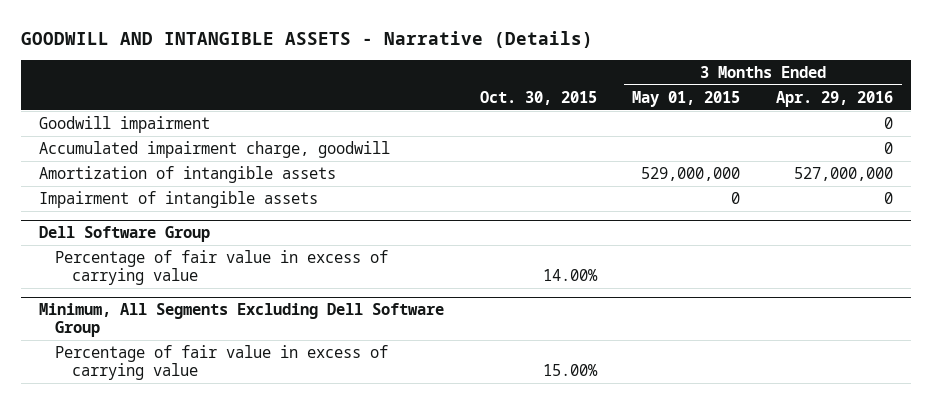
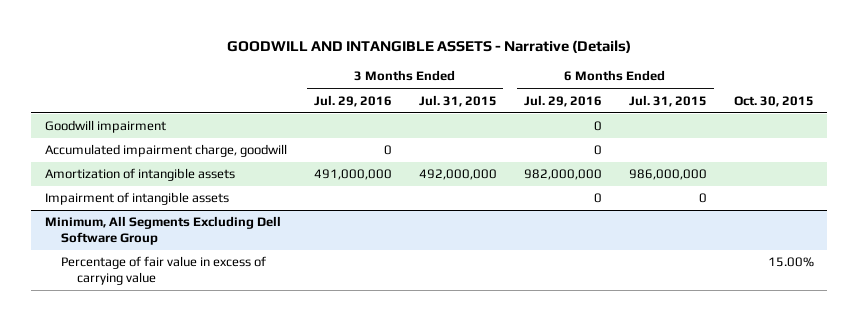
- | Oct. 30, 2015 | 3 Months Ended May 01, 2015 | 3 Months Ended Apr. 29, 2016
+ | 3 Months Ended Jul. 29, 2016 | 3 Months Ended Jul. 31, 2015 | 6 Months Ended Jul. 29, 2016 | 6 Months Ended Jul. 31, 2015 | Oct. 30, 2015
- Dell Software Group
- Percentage of fair value in excess of carrying value | 14.00% | |

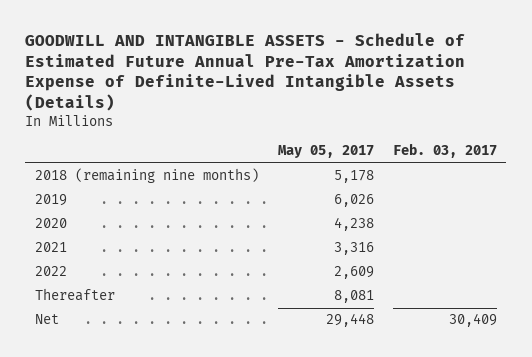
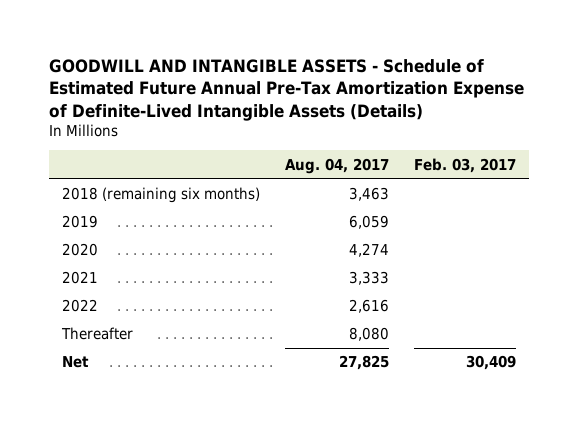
- | May 05, 2017 | Feb. 03, 2017
+ | Aug. 04, 2017 | Feb. 03, 2017
- 2018 (remaining nine months) | 5,178 |
+ 2018 (remaining six months) | 3,463 |

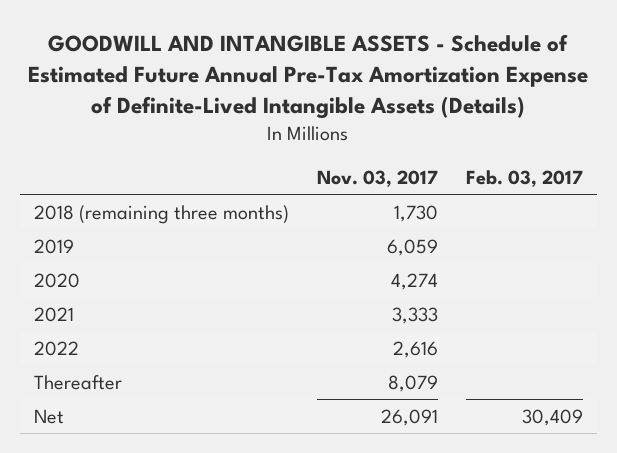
- | Aug. 04, 2017 | Feb. 03, 2017
+ | Nov. 03, 2017 | Feb. 03, 2017
- 2018 (remaining six months) | 3,463 |
+ 2018 (remaining three months) | 1,730 |

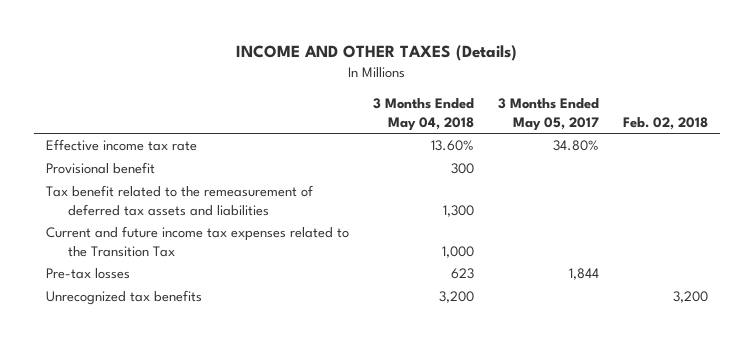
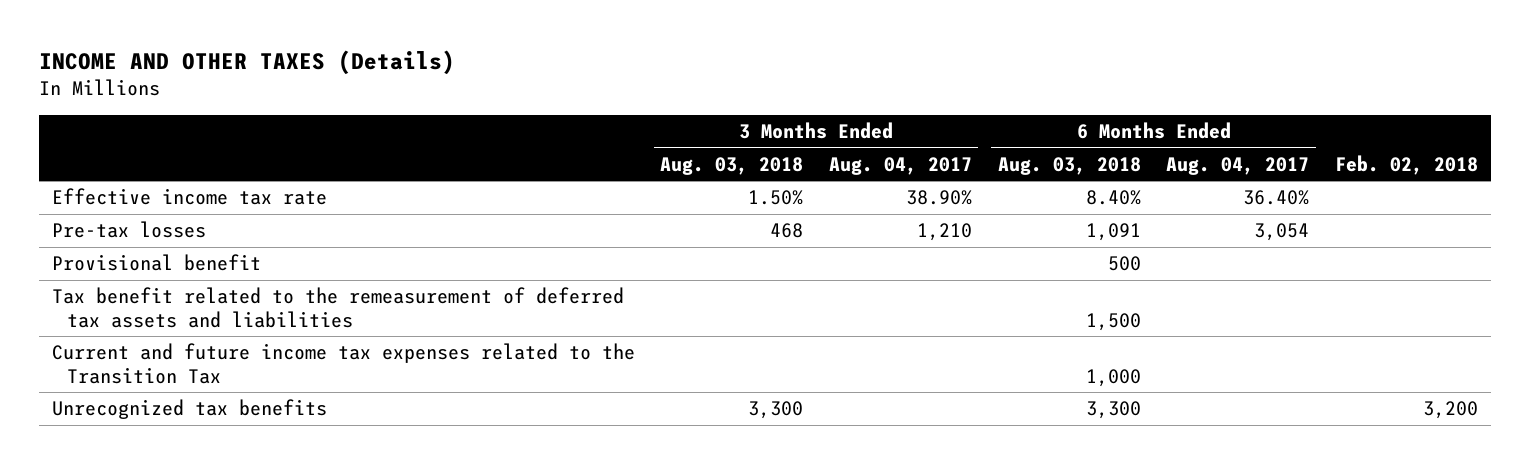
- | 3 Months Ended May 04, 2018 | 3 Months Ended May 05, 2017 | Feb. 02, 2018
+ | 3 Months Ended Aug. 03, 2018 | 3 Months Ended Aug. 04, 2017 | 6 Months Ended Aug. 03, 2018 | 6 Months Ended Aug. 04, 2017 | Feb. 02, 2018
moved up: Pre-tax losses | 468 | 1,210 | 1,091 | 3,054 |

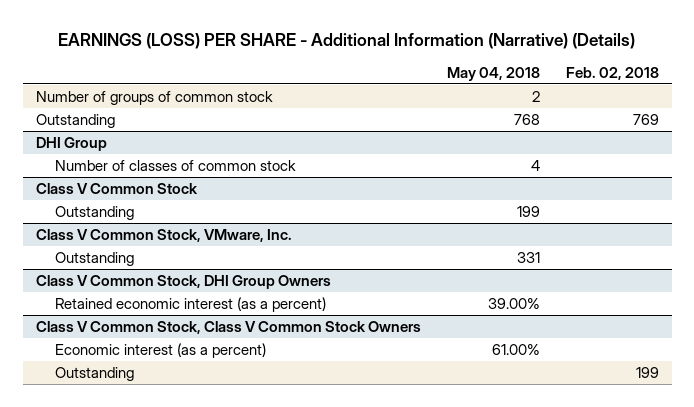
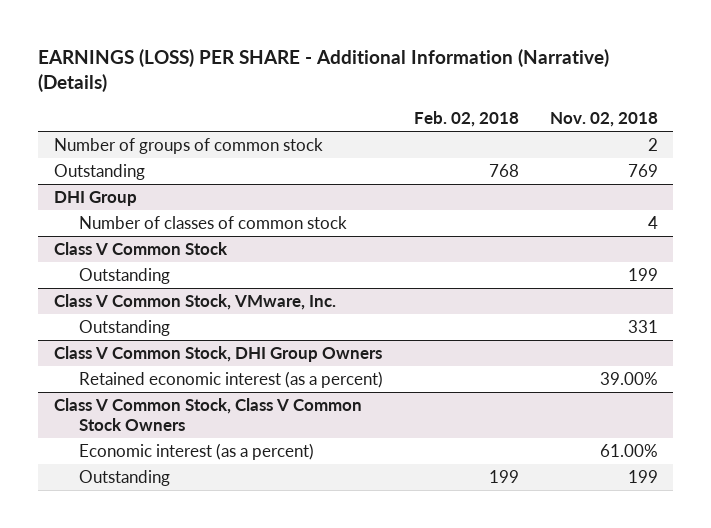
- | May 04, 2018 | Feb. 02, 2018
+ | Feb. 02, 2018 | Nov. 02, 2018
- Outstanding | 768 | 769
+ Outstanding | 768 | 769

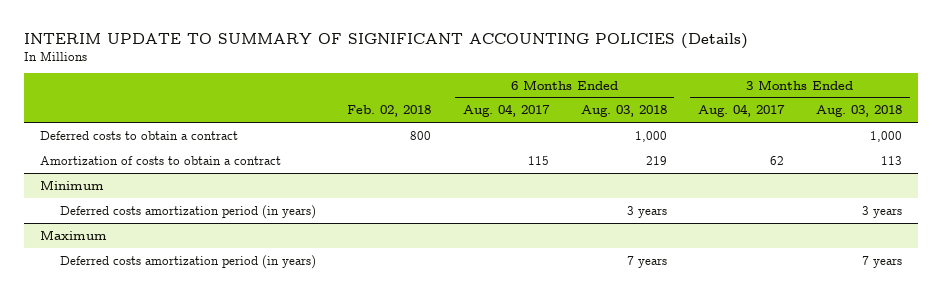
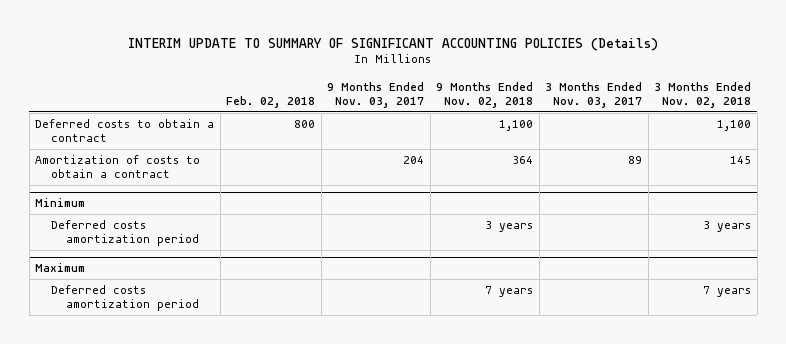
- | Feb. 02, 2018 | 6 Months Ended Aug. 04, 2017 | 6 Months Ended Aug. 03, 2018 | 3 Months Ended Aug. 04, 2017 | 3 Months Ended Aug. 03, 2018
+ | Feb. 02, 2018 | 9 Months Ended Nov. 03, 2017 | 9 Months Ended Nov. 02, 2018 | 3 Months Ended Nov. 03, 2017 | 3 Months Ended Nov. 02, 2018
@ Minimum
- Deferred costs amortization period (in years) | | | 3 years | | 3 years
+ Deferred costs amortization period | | | 3 years | | 3 years
@ Maximum
- Deferred costs amortization period (in years) | | | 7 years | | 7 years
+ Deferred costs amortization period | | | 7 years | | 7 years

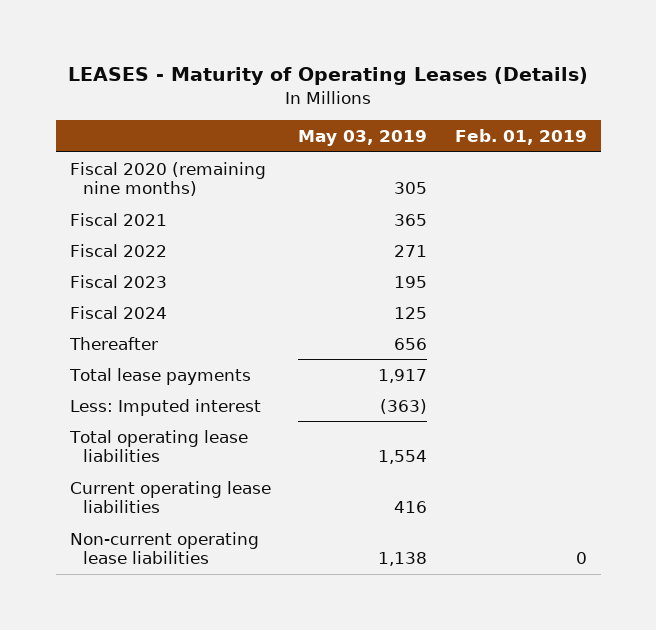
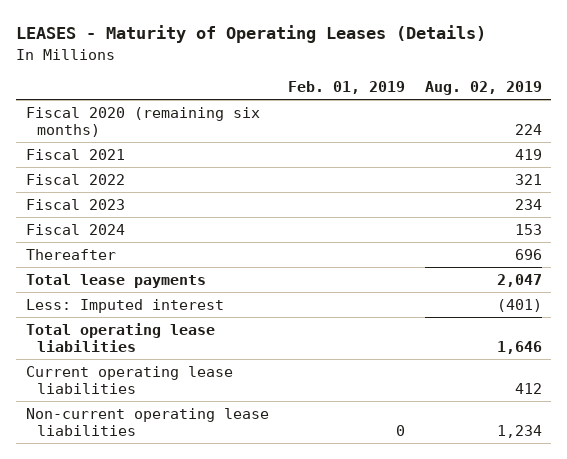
- | May 03, 2019 | Feb. 01, 2019
+ | Feb. 01, 2019 | Aug. 02, 2019
- Fiscal 2020 (remaining nine months) | 305 |
+ Fiscal 2020 (remaining six months) | | 224

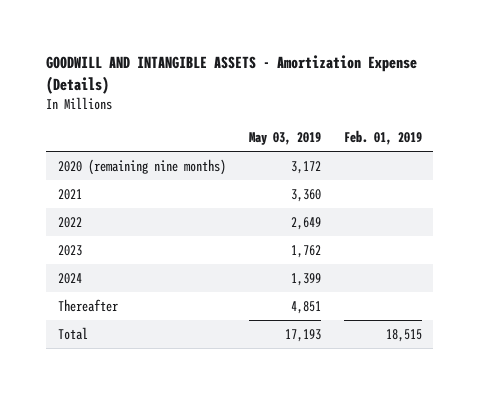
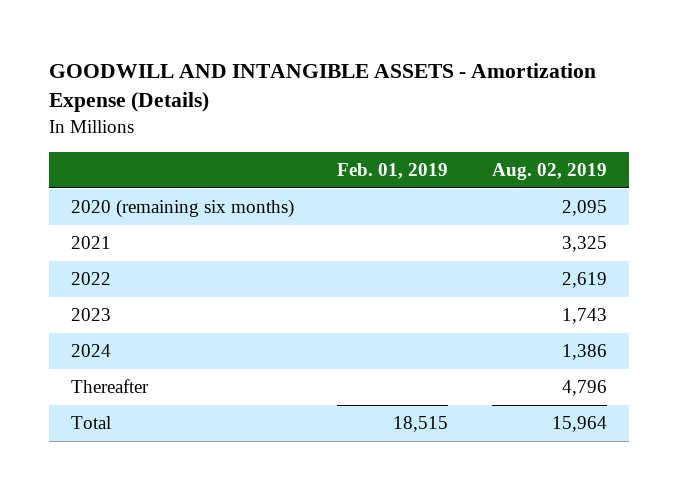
- | May 03, 2019 | Feb. 01, 2019
+ | Feb. 01, 2019 | Aug. 02, 2019
- 2020 (remaining nine months) | 3,172 |
+ 2020 (remaining six months) | | 2,095

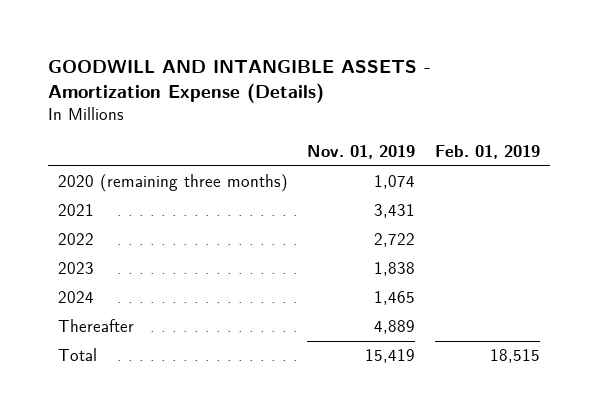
- | Feb. 01, 2019 | Aug. 02, 2019
+ | Nov. 01, 2019 | Feb. 01, 2019
- 2020 (remaining six months) | | 2,095
+ 2020 (remaining three months) | 1,074 |

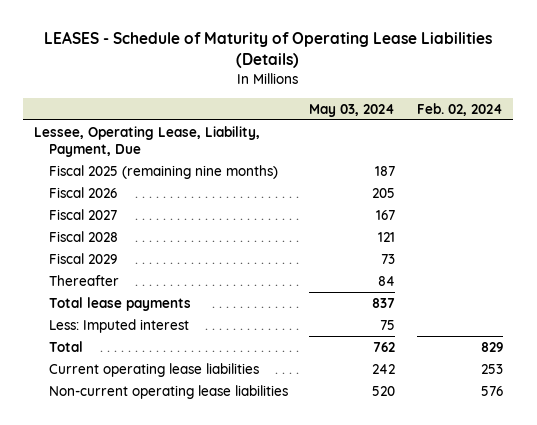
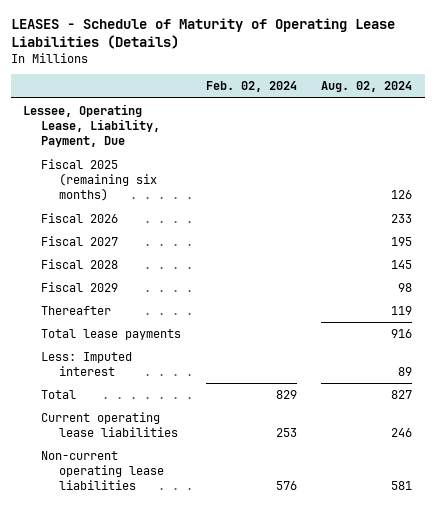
- | May 03, 2024 | Feb. 02, 2024
+ | Feb. 02, 2024 | Aug. 02, 2024
- Fiscal 2025 (remaining nine months) | 187 |
+ Fiscal 2025 (remaining six months) | | 126

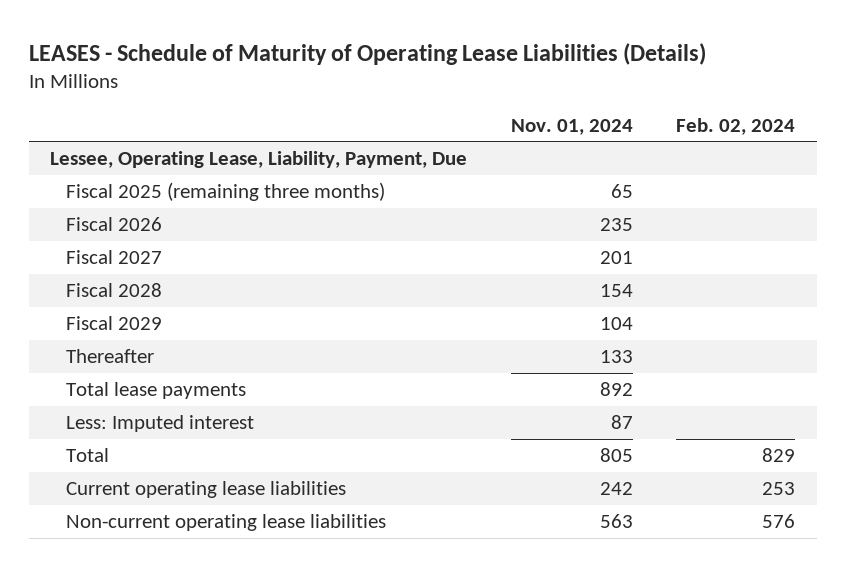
- | Feb. 02, 2024 | Aug. 02, 2024
+ | Nov. 01, 2024 | Feb. 02, 2024
- Fiscal 2025 (remaining six months) | | 126
+ Fiscal 2025 (remaining three months) | 65 |

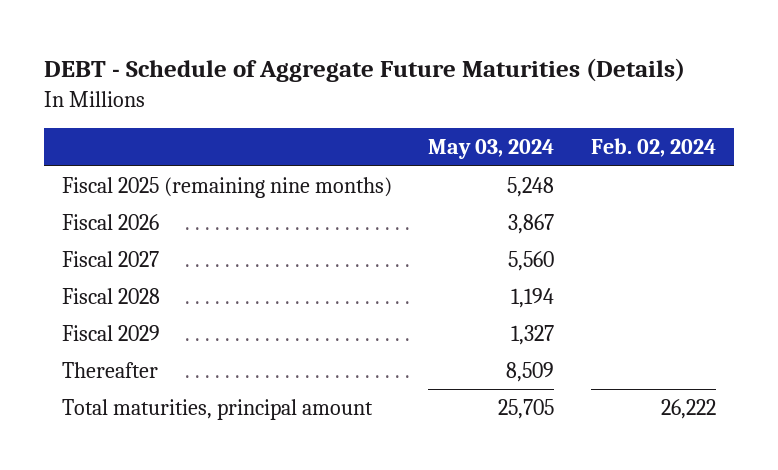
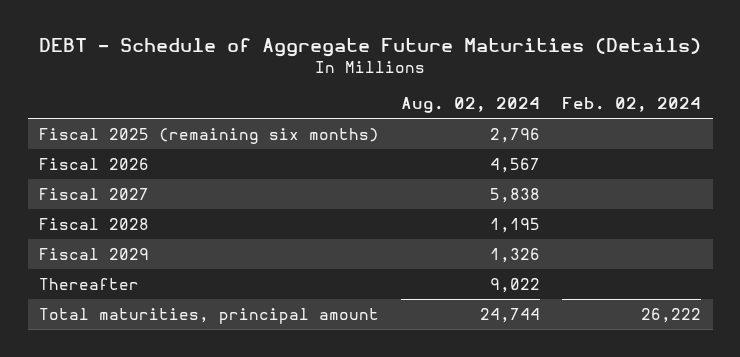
- | May 03, 2024 | Feb. 02, 2024
+ | Aug. 02, 2024 | Feb. 02, 2024
- Fiscal 2025 (remaining nine months) | 5,248 |
+ Fiscal 2025 (remaining six months) | 2,796 |

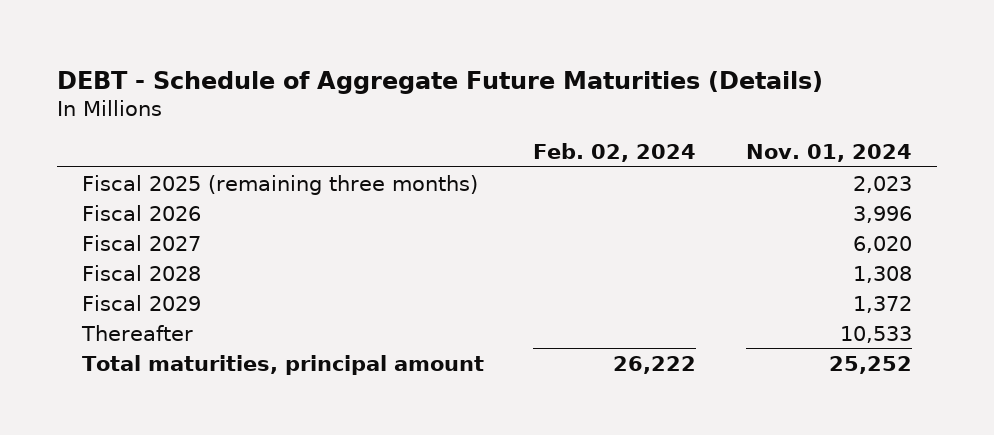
- | Aug. 02, 2024 | Feb. 02, 2024
+ | Feb. 02, 2024 | Nov. 01, 2024
- Fiscal 2025 (remaining six months) | 2,796 |
+ Fiscal 2025 (remaining three months) | | 2,023

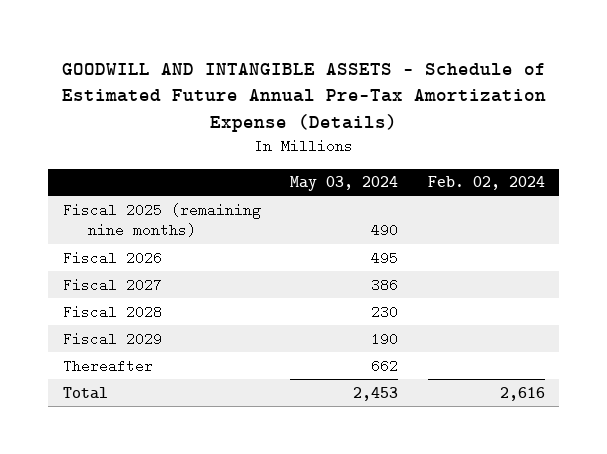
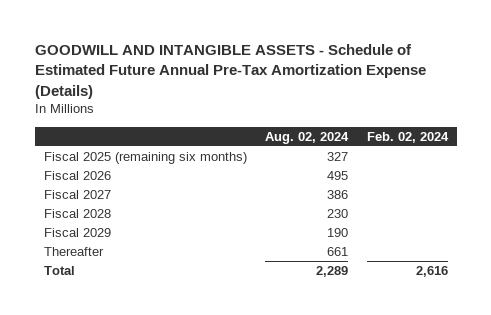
- | May 03, 2024 | Feb. 02, 2024
+ | Aug. 02, 2024 | Feb. 02, 2024
- Fiscal 2025 (remaining nine months) | 490 |
+ Fiscal 2025 (remaining six months) | 327 |

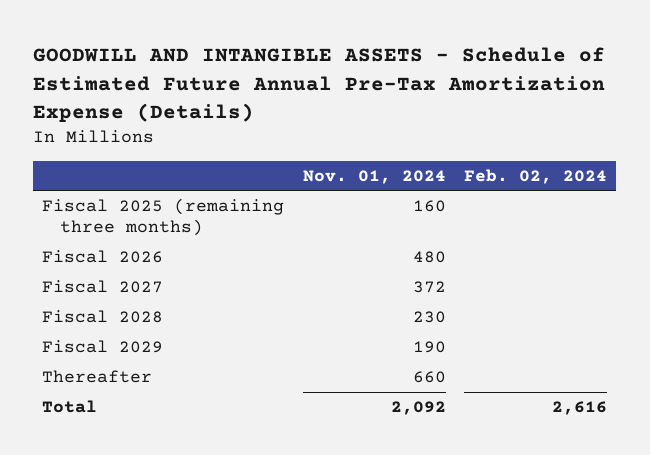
- | Aug. 02, 2024 | Feb. 02, 2024
+ | Nov. 01, 2024 | Feb. 02, 2024
- Fiscal 2025 (remaining six months) | 327 |
+ Fiscal 2025 (remaining three months) | 160 |

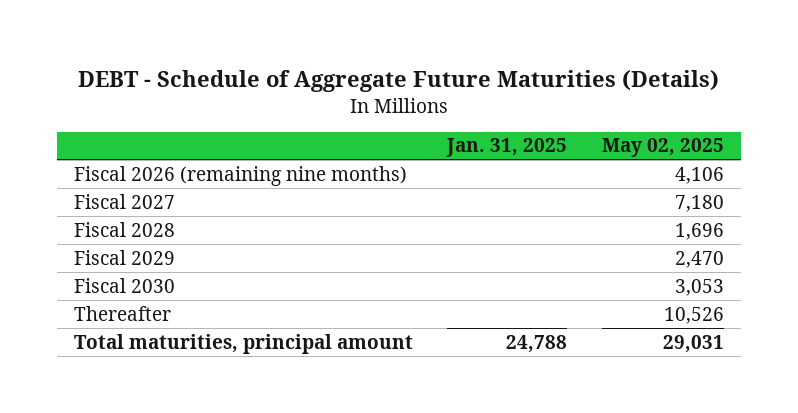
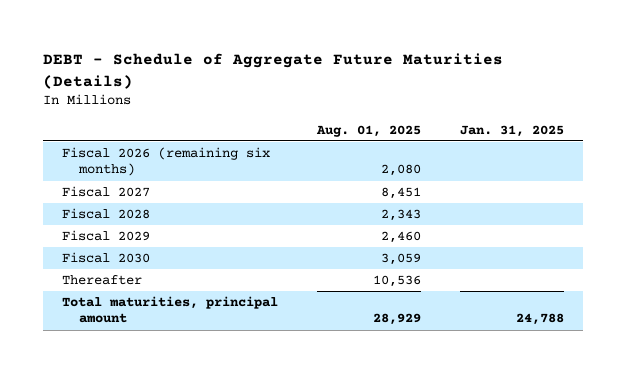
- | Jan. 31, 2025 | May 02, 2025
+ | Aug. 01, 2025 | Jan. 31, 2025
- Fiscal 2026 (remaining nine months) | | 4,106
+ Fiscal 2026 (remaining six months) | 2,080 |

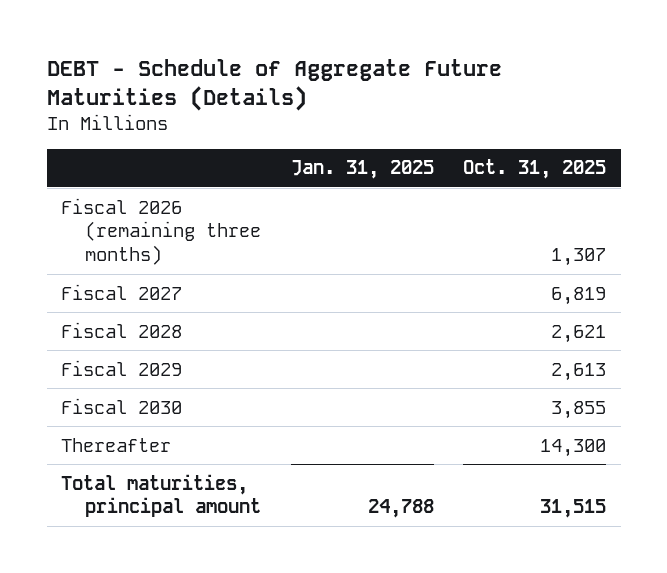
- | Aug. 01, 2025 | Jan. 31, 2025
+ | Jan. 31, 2025 | Oct. 31, 2025
- Fiscal 2026 (remaining six months) | 2,080 |
+ Fiscal 2026 (remaining three months) | | 1,307

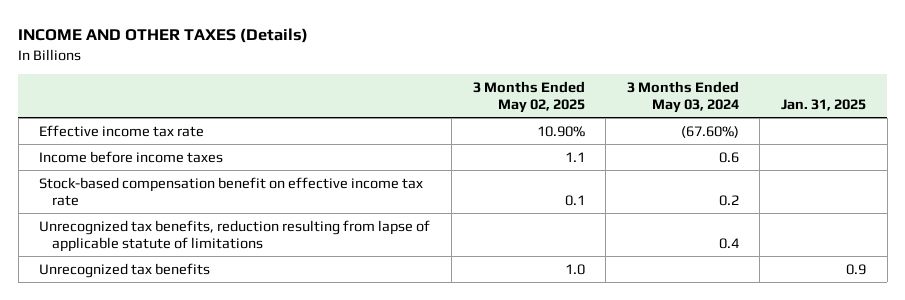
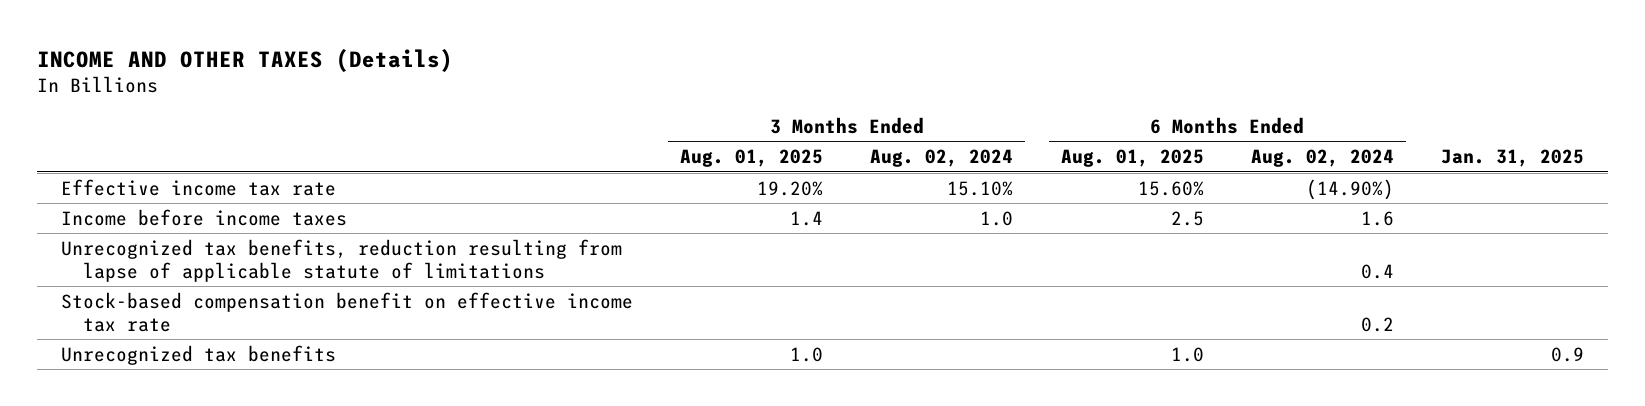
- | 3 Months Ended May 02, 2025 | 3 Months Ended May 03, 2024 | Jan. 31, 2025
+ | 3 Months Ended Aug. 01, 2025 | 3 Months Ended Aug. 02, 2024 | 6 Months Ended Aug. 01, 2025 | 6 Months Ended Aug. 02, 2024 | Jan. 31, 2025
moved down: Stock-based compensation benefit on effective income tax rate | | | | 0.2 |

